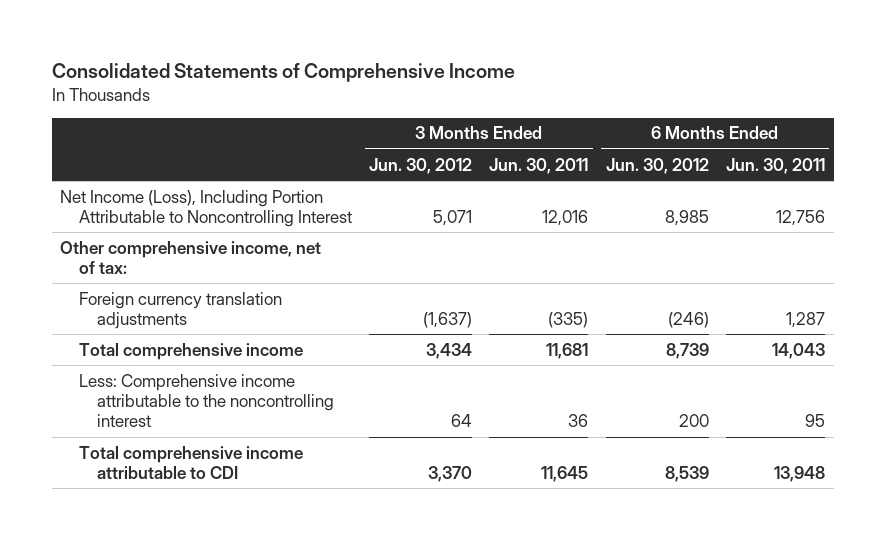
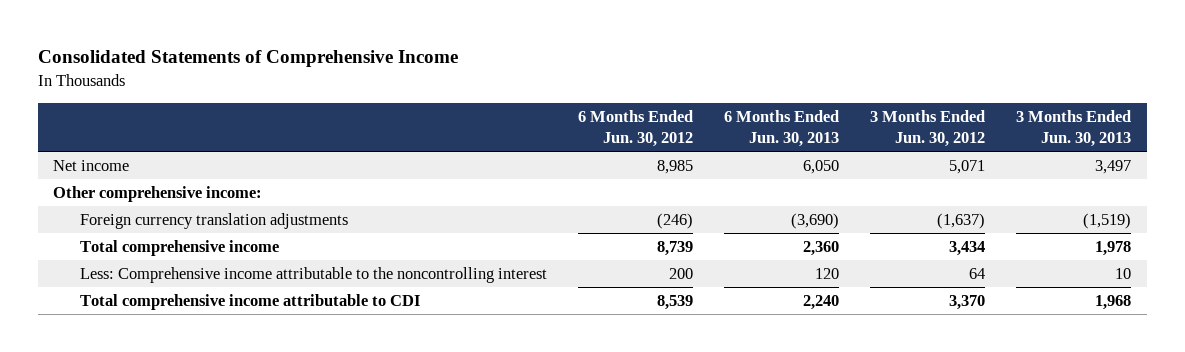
- | 3 Months Ended Jun. 30, 2012 | 3 Months Ended Jun. 30, 2011 | 6 Months Ended Jun. 30, 2012 | 6 Months Ended Jun. 30, 2011
+ | 6 Months Ended Jun. 30, 2012 | 6 Months Ended Jun. 30, 2013 | 3 Months Ended Jun. 30, 2012 | 3 Months Ended Jun. 30, 2013
- Net Income (Loss), Including Portion Attributable to Noncontrolling Interest | 5,071 | 12,016 | 8,985 | 12,756
- Other comprehensive income, net of tax:
+ Net income | 8,985 | 6,050 | 5,071 | 3,497
+ Other comprehensive income:

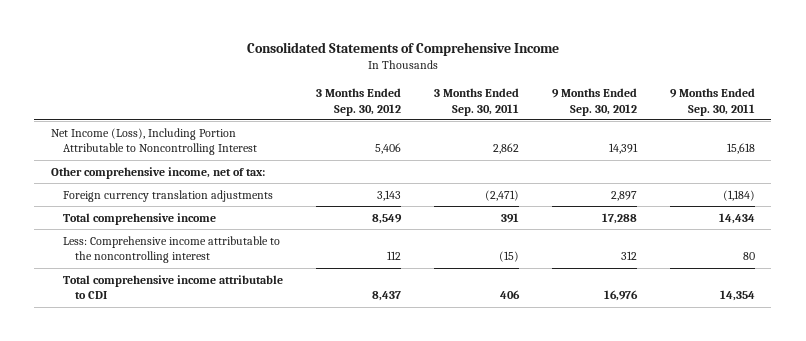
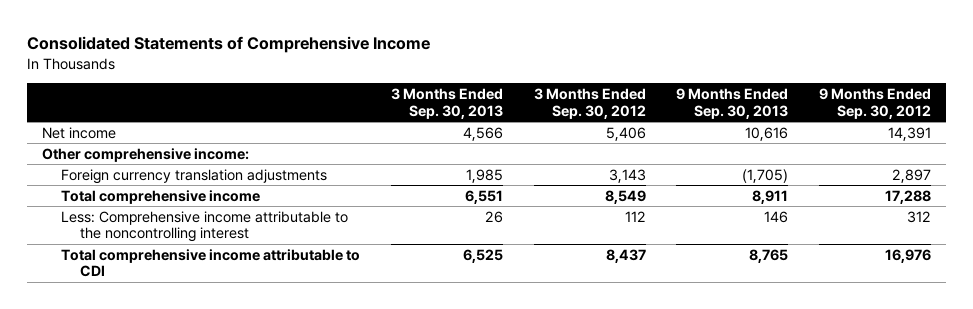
- | 3 Months Ended Sep. 30, 2012 | 3 Months Ended Sep. 30, 2011 | 9 Months Ended Sep. 30, 2012 | 9 Months Ended Sep. 30, 2011
+ | 3 Months Ended Sep. 30, 2013 | 3 Months Ended Sep. 30, 2012 | 9 Months Ended Sep. 30, 2013 | 9 Months Ended Sep. 30, 2012
- Net Income (Loss), Including Portion Attributable to Noncontrolling Interest | 5,406 | 2,862 | 14,391 | 15,618
- Other comprehensive income, net of tax:
+ Net income | 4,566 | 5,406 | 10,616 | 14,391
+ Other comprehensive income:

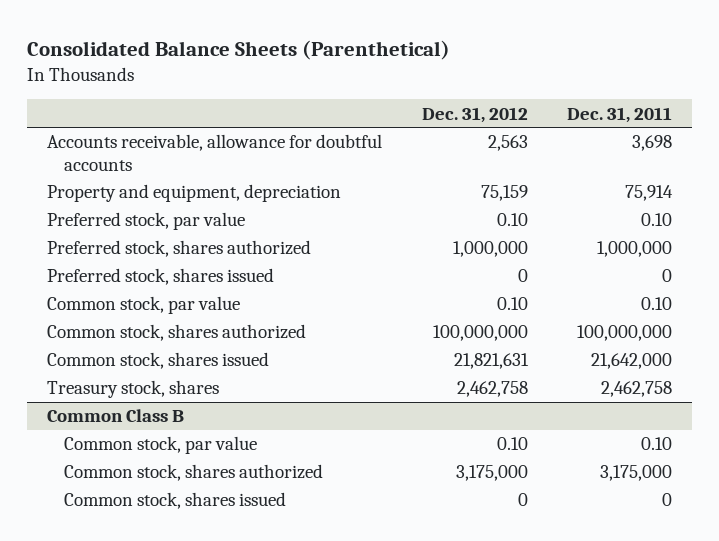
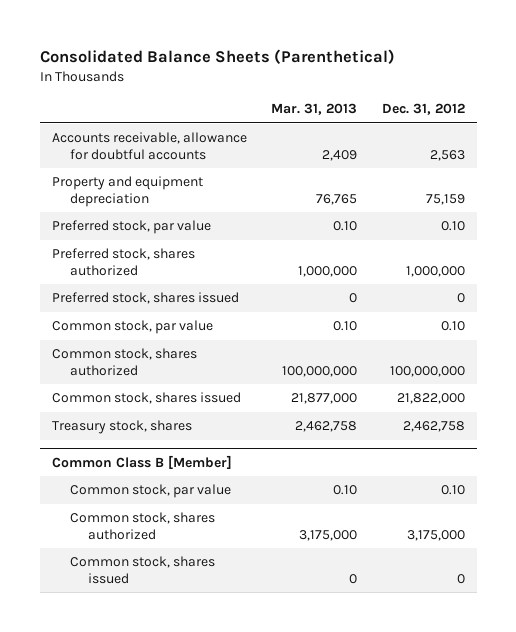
- | Dec. 31, 2012 | Dec. 31, 2011
+ | Mar. 31, 2013 | Dec. 31, 2012
- Property and equipment, depreciation | 75,159 | 75,914
+ Property and equipment depreciation | 76,765 | 75,159
- Common stock, shares issued | 21,821,631 | 21,642,000
+ Common stock, shares issued | 21,877,000 | 21,822,000
- Common Class B
+ Common Class B [Member]

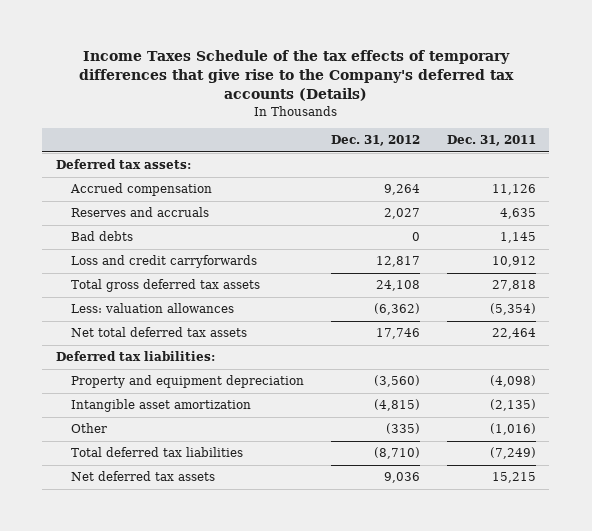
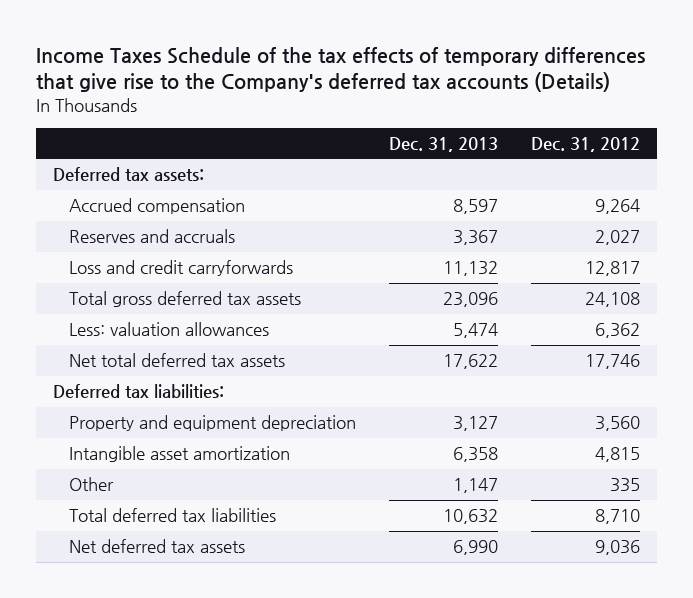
- | Dec. 31, 2012 | Dec. 31, 2011
+ | Dec. 31, 2013 | Dec. 31, 2012
- Bad debts | 0 | 1,145
- Less: valuation allowances | (6,362) | (5,354)
+ Less: valuation allowances | 5,474 | 6,362
- Property and equipment depreciation | (3,560) | (4,098)
- Intangible asset amortization | (4,815) | (2,135)
- Other | (335) | (1,016)
- Total deferred tax liabilities | (8,710) | (7,249)
+ Property and equipment depreciation | 3,127 | 3,560
+ Intangible asset amortization | 6,358 | 4,815
+ Other | 1,147 | 335
+ Total deferred tax liabilities | 10,632 | 8,710

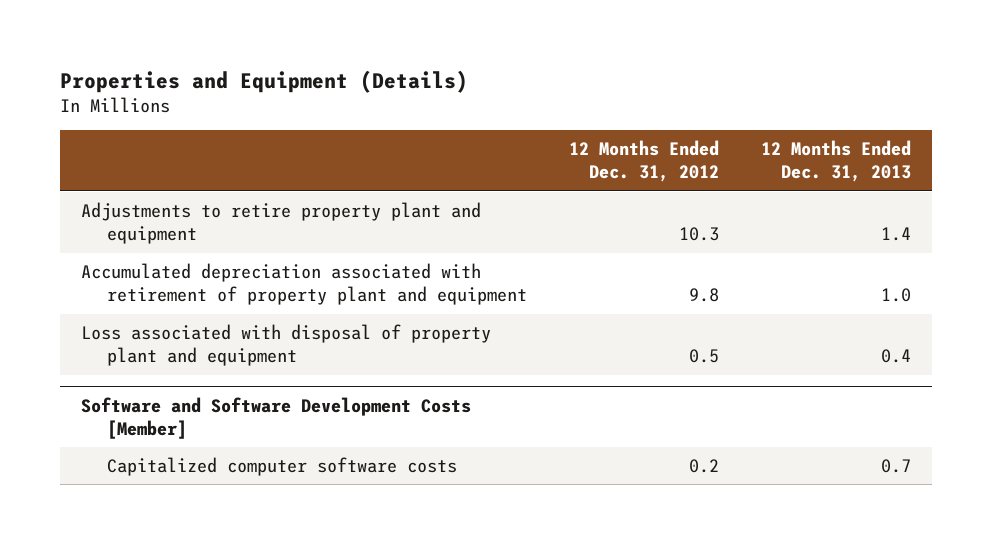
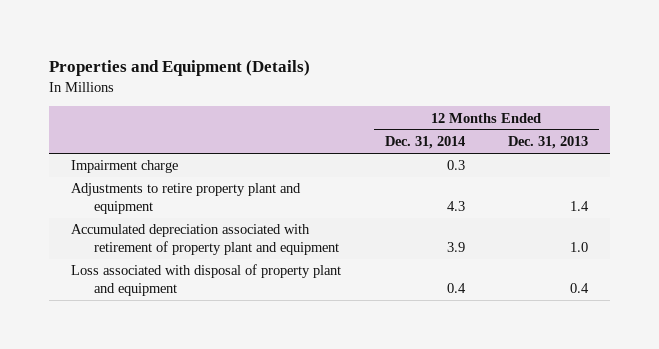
- | 12 Months Ended Dec. 31, 2012 | 12 Months Ended Dec. 31, 2013
+ | 12 Months Ended Dec. 31, 2014 | 12 Months Ended Dec. 31, 2013
+ Impairment charge | 0.3 |
- Software and Software Development Costs [Member]
- Capitalized computer software costs | 0.2 | 0.7

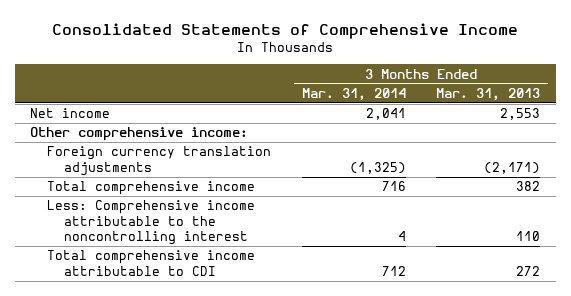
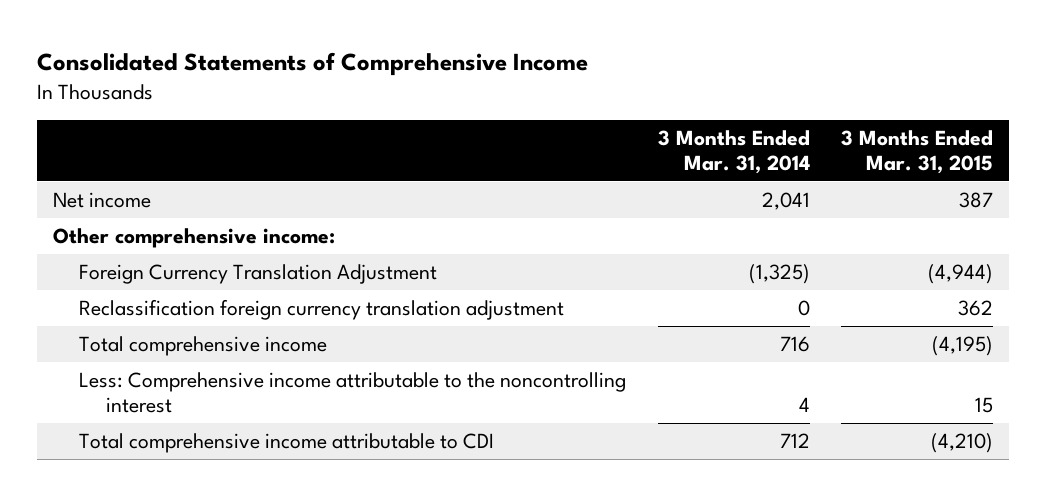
- | 3 Months Ended Mar. 31, 2014 | 3 Months Ended Mar. 31, 2013
+ | 3 Months Ended Mar. 31, 2014 | 3 Months Ended Mar. 31, 2015
- Foreign currency translation adjustments | (1,325) | (2,171)
+ Foreign Currency Translation Adjustment | (1,325) | (4,944)
+ Reclassification foreign currency translation adjustment | 0 | 362

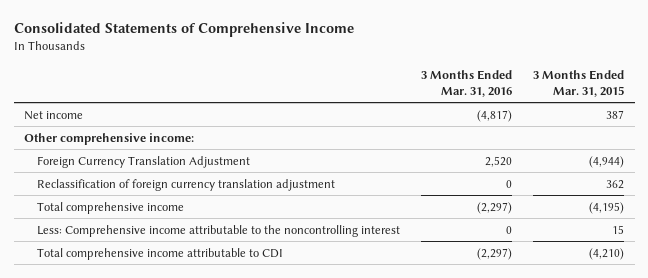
- | 3 Months Ended Mar. 31, 2014 | 3 Months Ended Mar. 31, 2015
+ | 3 Months Ended Mar. 31, 2016 | 3 Months Ended Mar. 31, 2015
- Reclassification foreign currency translation adjustment | 0 | 362
+ Reclassification of foreign currency translation adjustment | 0 | 362

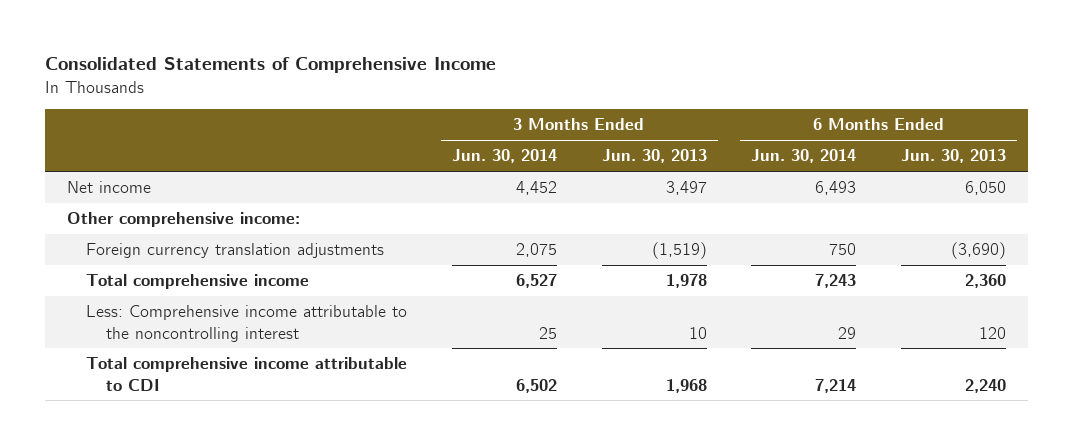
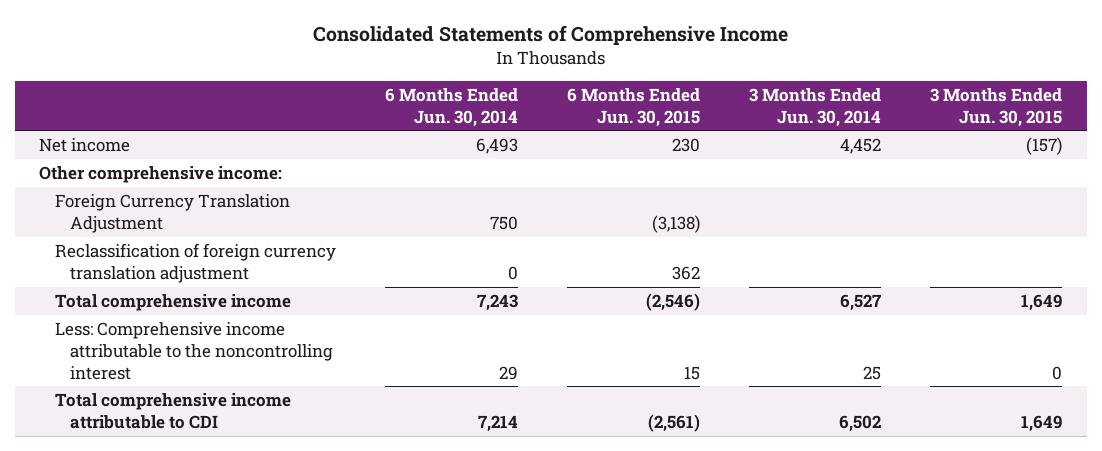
- | 3 Months Ended Jun. 30, 2014 | 3 Months Ended Jun. 30, 2013 | 6 Months Ended Jun. 30, 2014 | 6 Months Ended Jun. 30, 2013
+ | 6 Months Ended Jun. 30, 2014 | 6 Months Ended Jun. 30, 2015 | 3 Months Ended Jun. 30, 2014 | 3 Months Ended Jun. 30, 2015
- Foreign currency translation adjustments | 2,075 | (1,519) | 750 | (3,690)
+ Foreign Currency Translation Adjustment | 750 | (3,138) | |
+ Reclassification of foreign currency translation adjustment | 0 | 362 | |

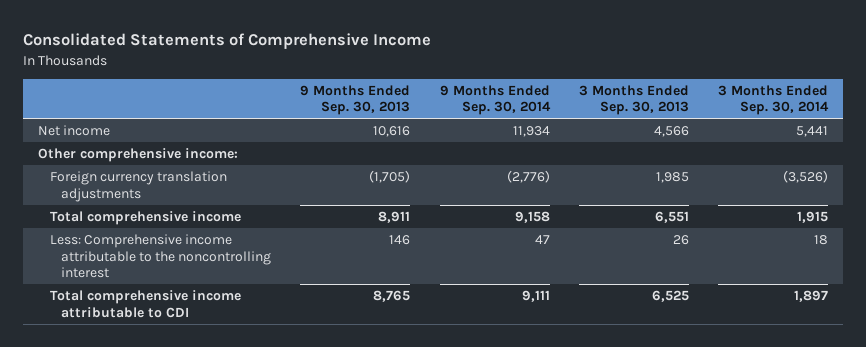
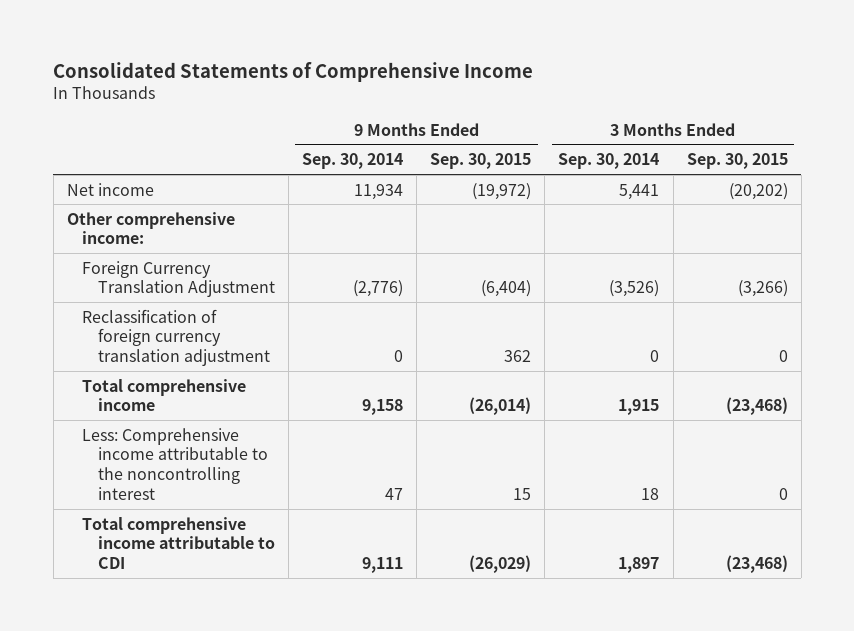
- | 9 Months Ended Sep. 30, 2013 | 9 Months Ended Sep. 30, 2014 | 3 Months Ended Sep. 30, 2013 | 3 Months Ended Sep. 30, 2014
+ | 9 Months Ended Sep. 30, 2014 | 9 Months Ended Sep. 30, 2015 | 3 Months Ended Sep. 30, 2014 | 3 Months Ended Sep. 30, 2015
- Foreign currency translation adjustments | (1,705) | (2,776) | 1,985 | (3,526)
+ Foreign Currency Translation Adjustment | (2,776) | (6,404) | (3,526) | (3,266)
+ Reclassification of foreign currency translation adjustment | 0 | 362 | 0 | 0

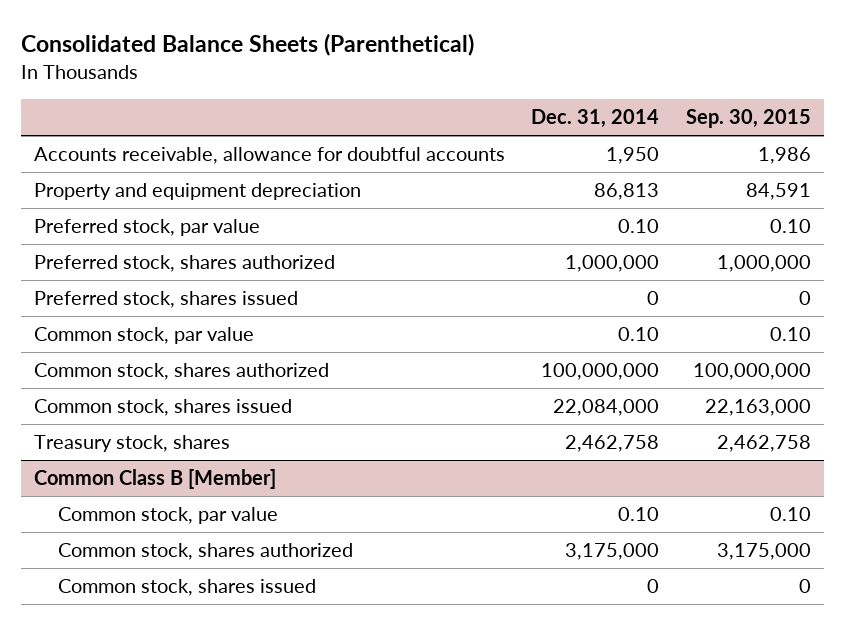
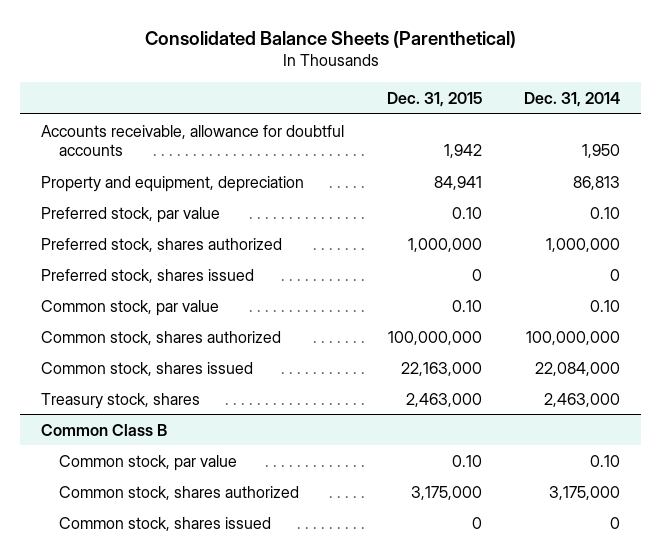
- | Dec. 31, 2014 | Sep. 30, 2015
+ | Dec. 31, 2015 | Dec. 31, 2014
- Property and equipment depreciation | 86,813 | 84,591
+ Property and equipment, depreciation | 84,941 | 86,813
- Treasury stock, shares | 2,462,758 | 2,462,758
- Common Class B [Member]
+ Treasury stock, shares | 2,463,000 | 2,463,000
+ Common Class B

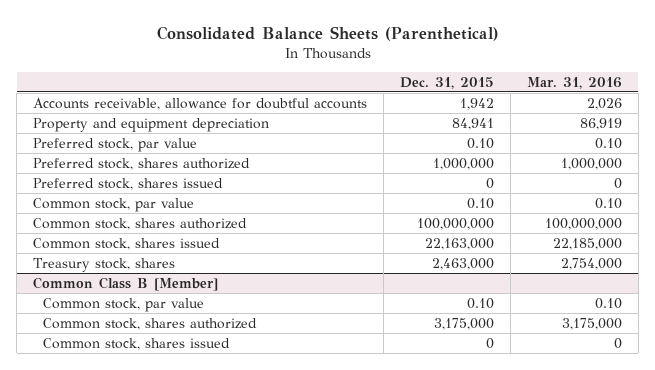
- | Dec. 31, 2015 | Dec. 31, 2014
+ | Dec. 31, 2015 | Mar. 31, 2016
- Property and equipment, depreciation | 84,941 | 86,813
+ Property and equipment depreciation | 84,941 | 86,919
- Common Class B
+ Common Class B [Member]

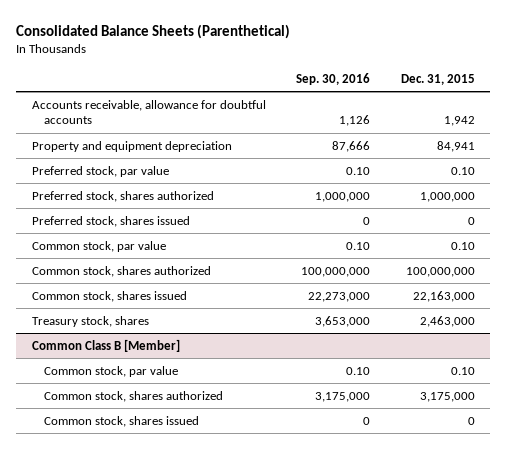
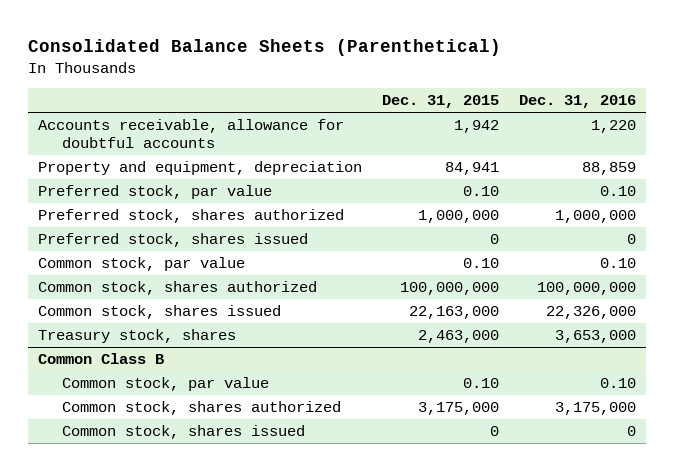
- | Sep. 30, 2016 | Dec. 31, 2015
+ | Dec. 31, 2015 | Dec. 31, 2016
- Property and equipment depreciation | 87,666 | 84,941
+ Property and equipment, depreciation | 84,941 | 88,859
- Common Class B [Member]
+ Common Class B

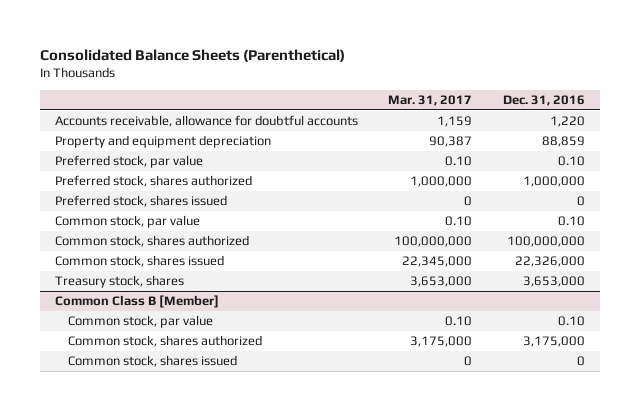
- | Dec. 31, 2015 | Dec. 31, 2016
+ | Mar. 31, 2017 | Dec. 31, 2016
- Property and equipment, depreciation | 84,941 | 88,859
+ Property and equipment depreciation | 90,387 | 88,859
- Common Class B
+ Common Class B [Member]

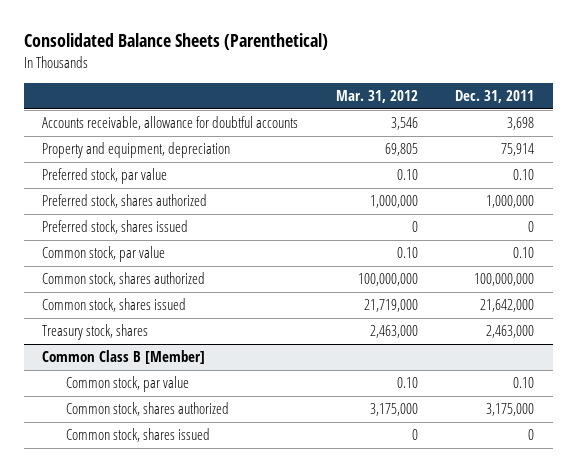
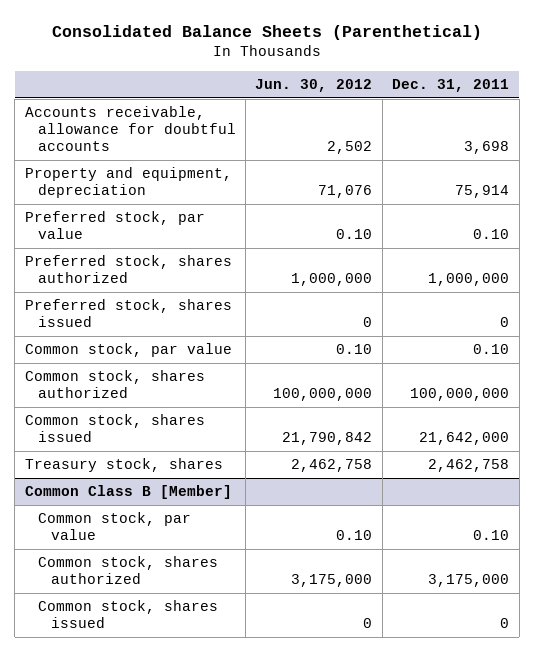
- | Mar. 31, 2012 | Dec. 31, 2011
+ | Jun. 30, 2012 | Dec. 31, 2011
- Treasury stock, shares | 2,463,000 | 2,463,000
+ Treasury stock, shares | 2,462,758 | 2,462,758

